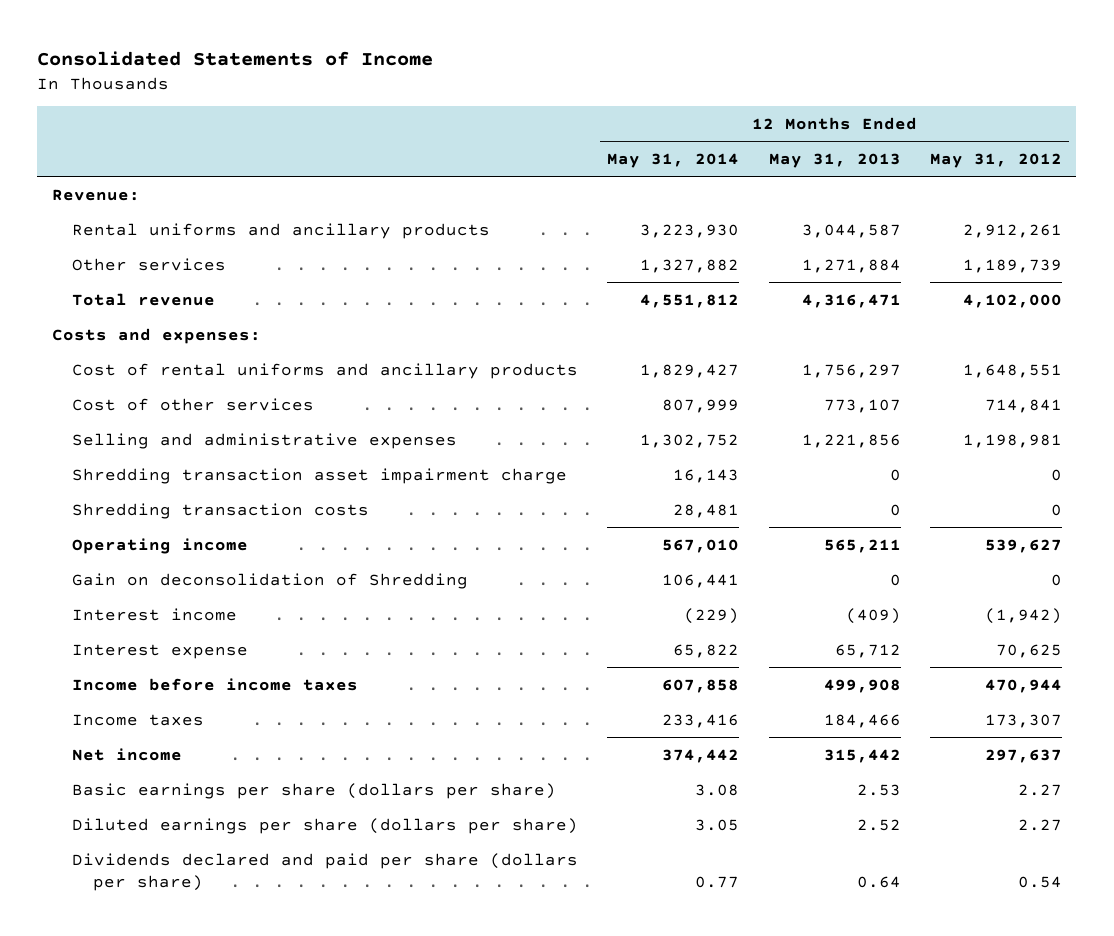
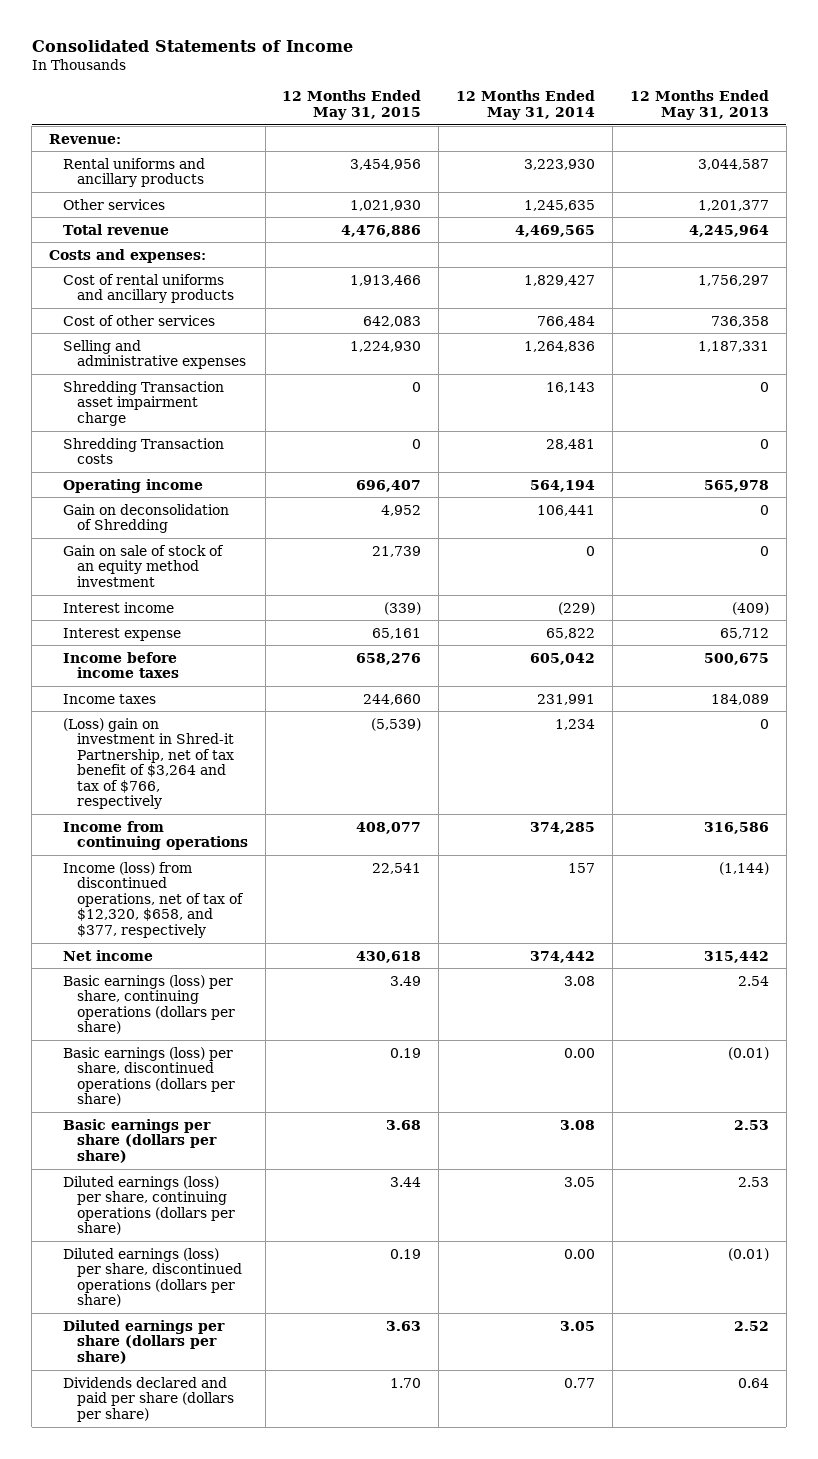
- | 12 Months Ended May 31, 2014 | 12 Months Ended May 31, 2013 | 12 Months Ended May 31, 2012
+ | 12 Months Ended May 31, 2015 | 12 Months Ended May 31, 2014 | 12 Months Ended May 31, 2013
- Other services | 1,327,882 | 1,271,884 | 1,189,739
- Total revenue | 4,551,812 | 4,316,471 | 4,102,000
+ Other services | 1,021,930 | 1,245,635 | 1,201,377
+ Total revenue | 4,476,886 | 4,469,565 | 4,245,964
- Cost of other services | 807,999 | 773,107 | 714,841
- Selling and administrative expenses | 1,302,752 | 1,221,856 | 1,198,981
- Shredding transaction asset impairment charge | 16,143 | 0 | 0
- Shredding transaction costs | 28,481 | 0 | 0
- Operating income | 567,010 | 565,211 | 539,627
+ Cost of other services | 642,083 | 766,484 | 736,358
+ Selling and administrative expenses | 1,224,930 | 1,264,836 | 1,187,331
+ Shredding Transaction asset impairment charge | 0 | 16,143 | 0
+ Shredding Transaction costs | 0 | 28,481 | 0
+ Operating income | 696,407 | 564,194 | 565,978
+ Gain on sale of stock of an equity method investment | 21,739 | 0 | 0
- Income before income taxes | 607,858 | 499,908 | 470,944
- Income taxes | 233,416 | 184,466 | 173,307
+ Income before income taxes | 658,276 | 605,042 | 500,675
+ Income taxes | 244,660 | 231,991 | 184,089
+ (Loss) gain on investment in Shred-it Partnership, net of tax benefit of $3,264 and tax of $766, respectively | (5,539) | 1,234 | 0
+ Income from continuing operations | 408,077 | 374,285 | 316,586
+ Income (loss) from discontinued operations, net of tax of $12,320, $658, and $377, respectively | 22,541 | 157 | (1,144)
+ Basic earnings (loss) per share, continuing operations (dollars per share) | 3.49 | 3.08 | 2.54
+ Basic earnings (loss) per share, discontinued operations (dollars per share) | 0.19 | 0.00 | (0.01)
+ Diluted earnings (loss) per share, continuing operations (dollars per share) | 3.44 | 3.05 | 2.53
+ Diluted earnings (loss) per share, discontinued operations (dollars per share) | 0.19 | 0.00 | (0.01)

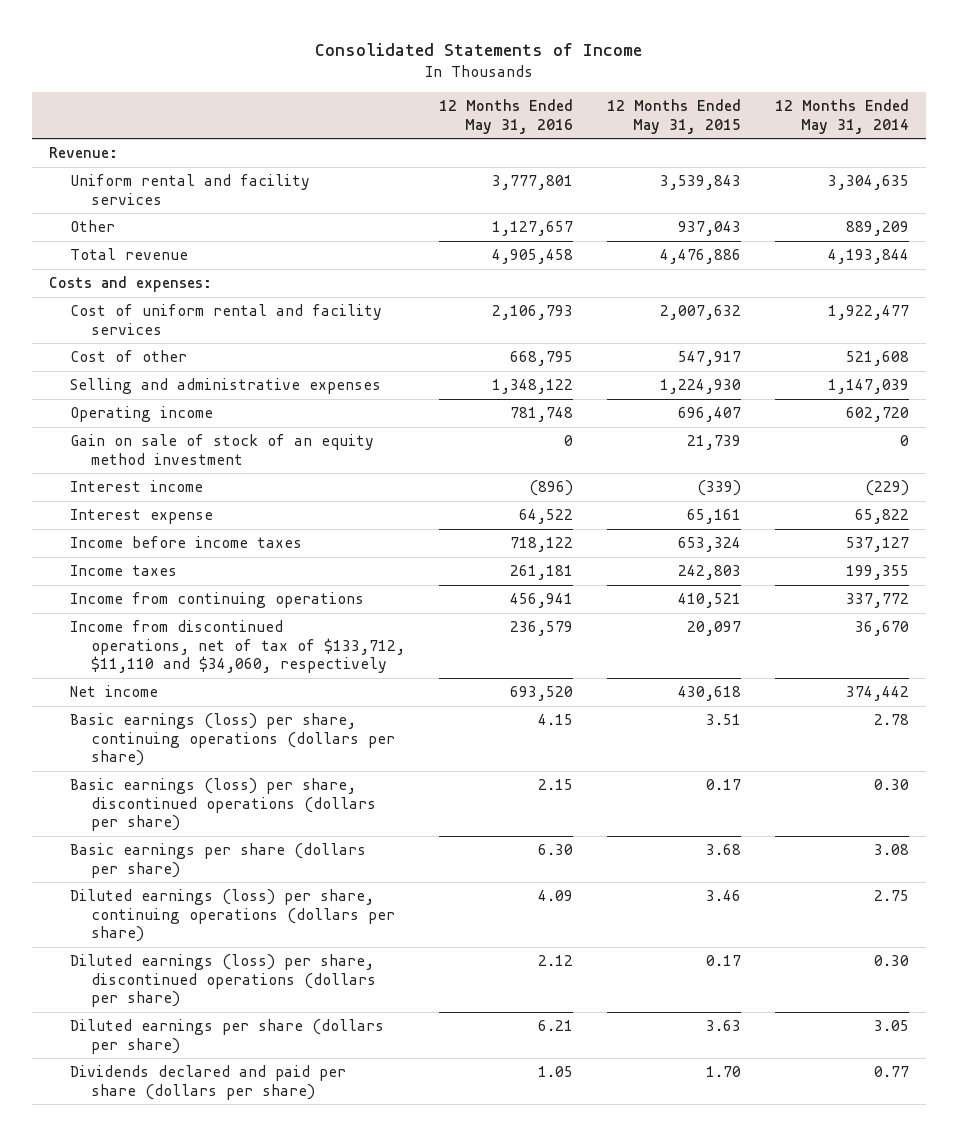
- | 12 Months Ended May 31, 2015 | 12 Months Ended May 31, 2014 | 12 Months Ended May 31, 2013
+ | 12 Months Ended May 31, 2016 | 12 Months Ended May 31, 2015 | 12 Months Ended May 31, 2014
- Rental uniforms and ancillary products | 3,454,956 | 3,223,930 | 3,044,587
- Other services | 1,021,930 | 1,245,635 | 1,201,377
- Total revenue | 4,476,886 | 4,469,565 | 4,245,964
+ Uniform rental and facility services | 3,777,801 | 3,539,843 | 3,304,635
+ Other | 1,127,657 | 937,043 | 889,209
+ Total revenue | 4,905,458 | 4,476,886 | 4,193,844
- Cost of rental uniforms and ancillary products | 1,913,466 | 1,829,427 | 1,756,297
- Cost of other services | 642,083 | 766,484 | 736,358
- Selling and administrative expenses | 1,224,930 | 1,264,836 | 1,187,331
- Shredding Transaction asset impairment charge | 0 | 16,143 | 0
- Shredding Transaction costs | 0 | 28,481 | 0
- Operating income | 696,407 | 564,194 | 565,978
- Gain on deconsolidation of Shredding | 4,952 | 106,441 | 0
+ Cost of uniform rental and facility services | 2,106,793 | 2,007,632 | 1,922,477
+ Cost of other | 668,795 | 547,917 | 521,608
+ Selling and administrative expenses | 1,348,122 | 1,224,930 | 1,147,039
+ Operating income | 781,748 | 696,407 | 602,720
- Income before income taxes | 658,276 | 605,042 | 500,675
- Income taxes | 244,660 | 231,991 | 184,089
- (Loss) gain on investment in Shred-it Partnership, net of tax benefit of $3,264 and tax of $766, respectively | (5,539) | 1,234 | 0
- Income from continuing operations | 408,077 | 374,285 | 316,586
- Income (loss) from discontinued operations, net of tax of $12,320, $658, and $377, respectively | 22,541 | 157 | (1,144)
+ Income before income taxes | 718,122 | 653,324 | 537,127
+ Income taxes | 261,181 | 242,803 | 199,355
+ Income from continuing operations | 456,941 | 410,521 | 337,772
+ Income from discontinued operations, net of tax of $133,712, $11,110 and $34,060, respectively | 236,579 | 20,097 | 36,670
- Basic earnings (loss) per share, continuing operations (dollars per share) | 3.49 | 3.08 | 2.54
- Basic earnings (loss) per share, discontinued operations (dollars per share) | 0.19 | 0.00 | (0.01)
+ Basic earnings (loss) per share, continuing operations (dollars per share) | 4.15 | 3.51 | 2.78
+ Basic earnings (loss) per share, discontinued operations (dollars per share) | 2.15 | 0.17 | 0.30
- Diluted earnings (loss) per share, continuing operations (dollars per share) | 3.44 | 3.05 | 2.53
- Diluted earnings (loss) per share, discontinued operations (dollars per share) | 0.19 | 0.00 | (0.01)
+ Diluted earnings (loss) per share, continuing operations (dollars per share) | 4.09 | 3.46 | 2.75
+ Diluted earnings (loss) per share, discontinued operations (dollars per share) | 2.12 | 0.17 | 0.30

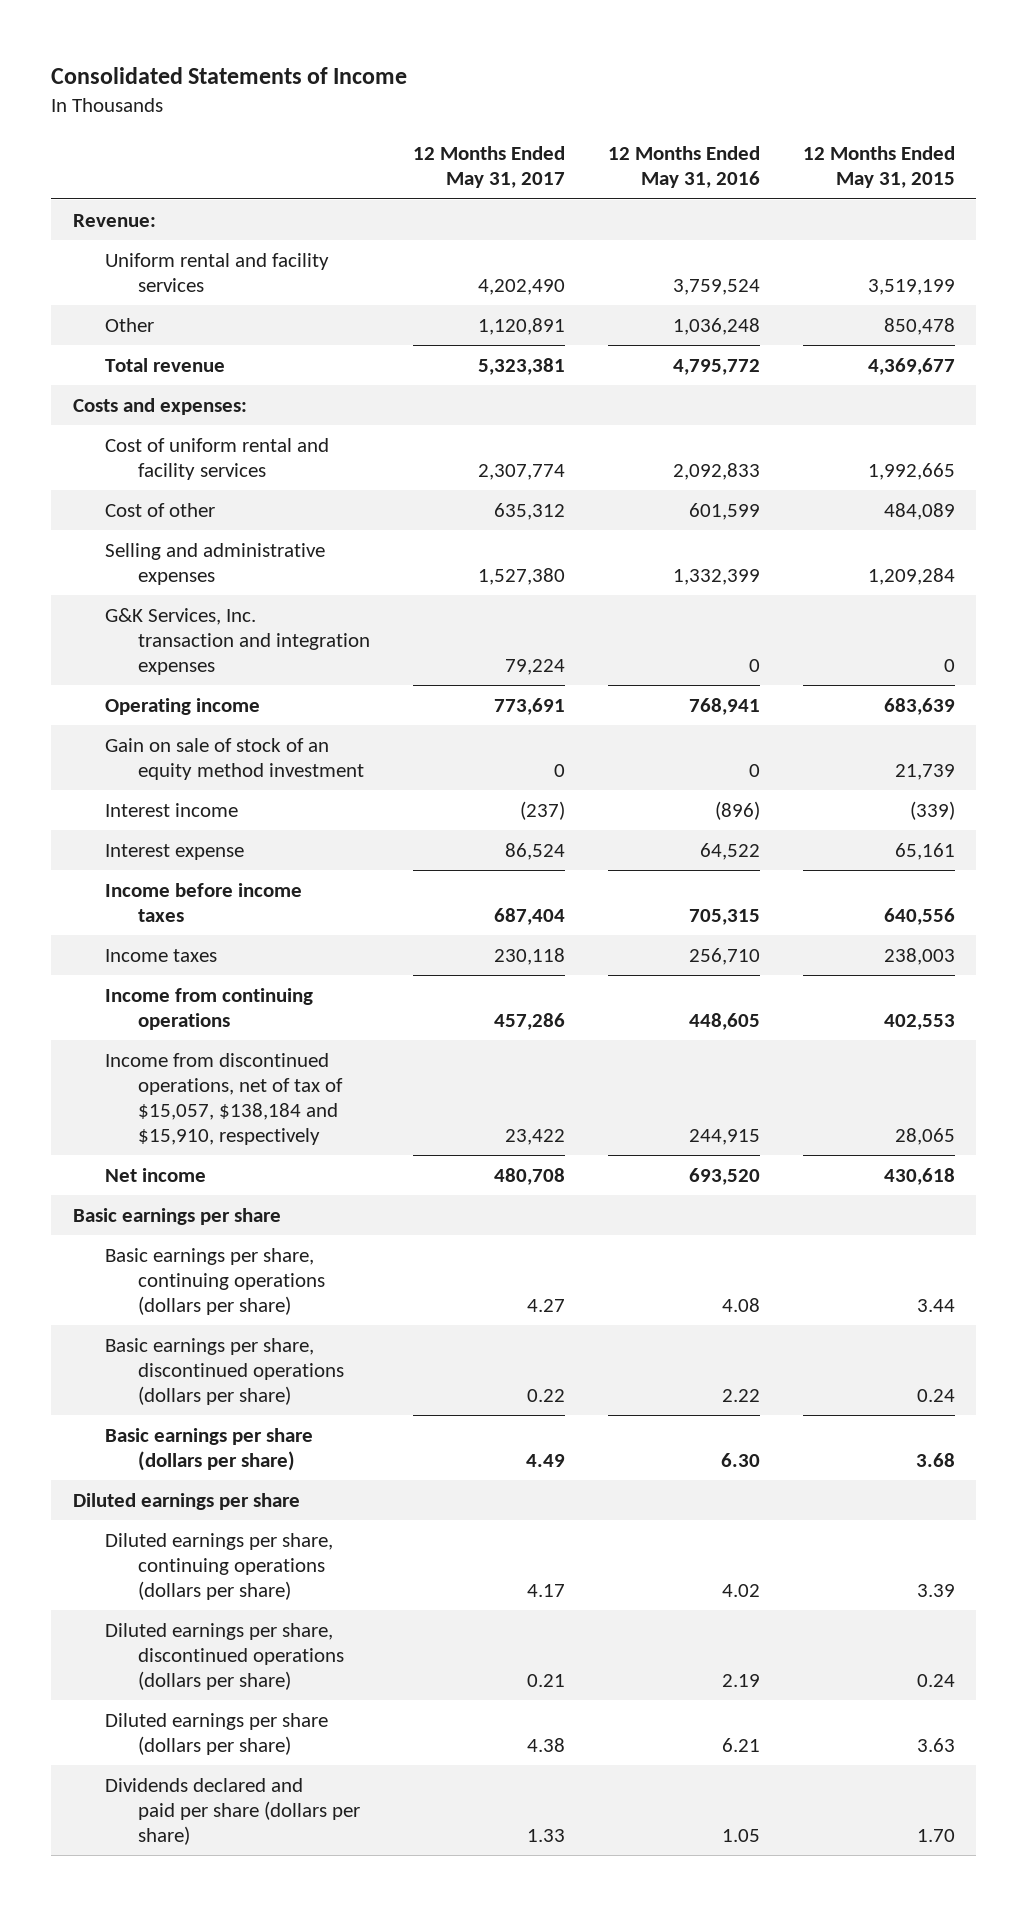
- | 12 Months Ended May 31, 2016 | 12 Months Ended May 31, 2015 | 12 Months Ended May 31, 2014
+ | 12 Months Ended May 31, 2017 | 12 Months Ended May 31, 2016 | 12 Months Ended May 31, 2015
- Uniform rental and facility services | 3,777,801 | 3,539,843 | 3,304,635
- Other | 1,127,657 | 937,043 | 889,209
- Total revenue | 4,905,458 | 4,476,886 | 4,193,844
+ Uniform rental and facility services | 4,202,490 | 3,759,524 | 3,519,199
+ Other | 1,120,891 | 1,036,248 | 850,478
+ Total revenue | 5,323,381 | 4,795,772 | 4,369,677
- Cost of uniform rental and facility services | 2,106,793 | 2,007,632 | 1,922,477
- Cost of other | 668,795 | 547,917 | 521,608
- Selling and administrative expenses | 1,348,122 | 1,224,930 | 1,147,039
- Operating income | 781,748 | 696,407 | 602,720
+ Cost of uniform rental and facility services | 2,307,774 | 2,092,833 | 1,992,665
+ Cost of other | 635,312 | 601,599 | 484,089
+ Selling and administrative expenses | 1,527,380 | 1,332,399 | 1,209,284
+ G&K Services, Inc. transaction and integration expenses | 79,224 | 0 | 0
+ Operating income | 773,691 | 768,941 | 683,639
- Income before income taxes | 718,122 | 653,324 | 537,127
- Income taxes | 261,181 | 242,803 | 199,355
- Income from continuing operations | 456,941 | 410,521 | 337,772
- Income from discontinued operations, net of tax of $133,712, $11,110 and $34,060, respectively | 236,579 | 20,097 | 36,670
+ Income before income taxes | 687,404 | 705,315 | 640,556
+ Income taxes | 230,118 | 256,710 | 238,003
+ Income from continuing operations | 457,286 | 448,605 | 402,553
+ Income from discontinued operations, net of tax of $15,057, $138,184 and $15,910, respectively | 23,422 | 244,915 | 28,065
- Basic earnings (loss) per share, continuing operations (dollars per share) | 4.15 | 3.51 | 2.78
- Basic earnings (loss) per share, discontinued operations (dollars per share) | 2.15 | 0.17 | 0.30
+ Basic earnings per share
+ Basic earnings per share, continuing operations (dollars per share) | 4.27 | 4.08 | 3.44
+ Basic earnings per share, discontinued operations (dollars per share) | 0.22 | 2.22 | 0.24
- Diluted earnings (loss) per share, continuing operations (dollars per share) | 4.09 | 3.46 | 2.75
- Diluted earnings (loss) per share, discontinued operations (dollars per share) | 2.12 | 0.17 | 0.30
+ Diluted earnings per share
+ Diluted earnings per share, continuing operations (dollars per share) | 4.17 | 4.02 | 3.39
+ Diluted earnings per share, discontinued operations (dollars per share) | 0.21 | 2.19 | 0.24

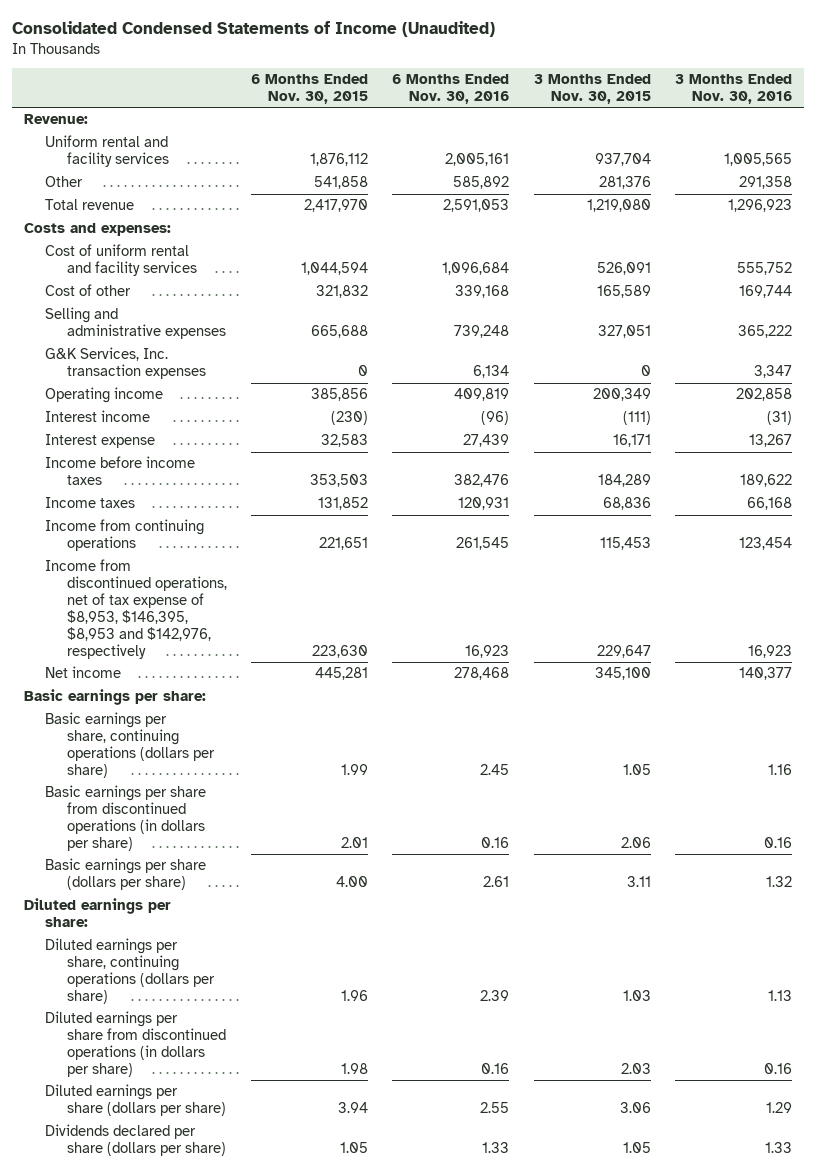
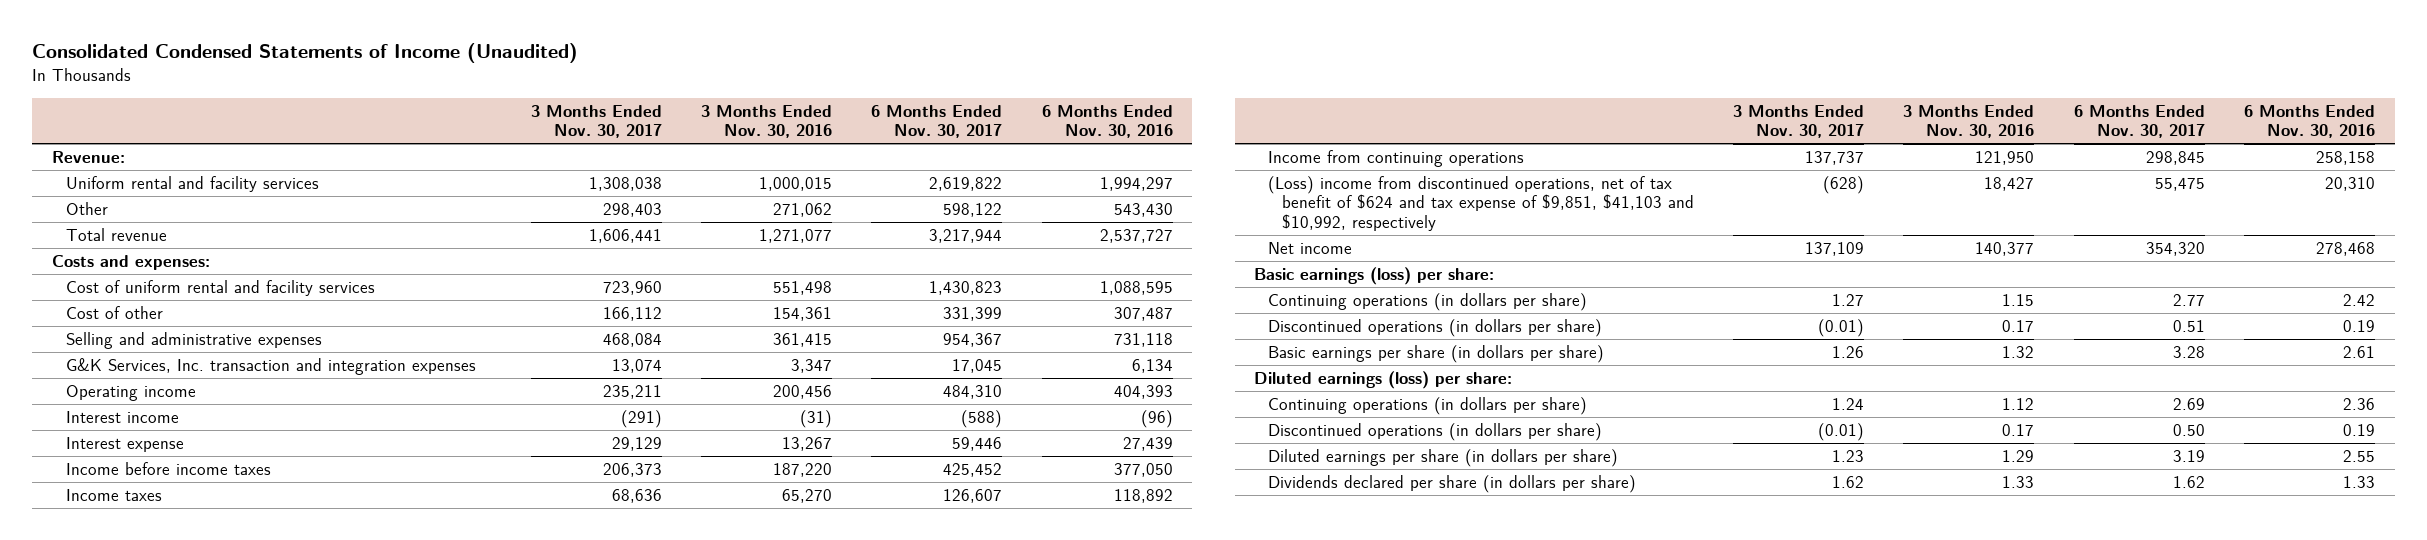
- | 6 Months Ended Nov. 30, 2015 | 6 Months Ended Nov. 30, 2016 | 3 Months Ended Nov. 30, 2015 | 3 Months Ended Nov. 30, 2016
+ | 3 Months Ended Nov. 30, 2017 | 3 Months Ended Nov. 30, 2016 | 6 Months Ended Nov. 30, 2017 | 6 Months Ended Nov. 30, 2016
- Uniform rental and facility services | 1,876,112 | 2,005,161 | 937,704 | 1,005,565
- Other | 541,858 | 585,892 | 281,376 | 291,358
- Total revenue | 2,417,970 | 2,591,053 | 1,219,080 | 1,296,923
+ Uniform rental and facility services | 1,308,038 | 1,000,015 | 2,619,822 | 1,994,297
+ Other | 298,403 | 271,062 | 598,122 | 543,430
+ Total revenue | 1,606,441 | 1,271,077 | 3,217,944 | 2,537,727
- Cost of uniform rental and facility services | 1,044,594 | 1,096,684 | 526,091 | 555,752
- Cost of other | 321,832 | 339,168 | 165,589 | 169,744
- Selling and administrative expenses | 665,688 | 739,248 | 327,051 | 365,222
- G&K Services, Inc. transaction expenses | 0 | 6,134 | 0 | 3,347
- Operating income | 385,856 | 409,819 | 200,349 | 202,858
+ Cost of uniform rental and facility services | 723,960 | 551,498 | 1,430,823 | 1,088,595
+ Cost of other | 166,112 | 154,361 | 331,399 | 307,487
+ Selling and administrative expenses | 468,084 | 361,415 | 954,367 | 731,118
+ G&K Services, Inc. transaction and integration expenses | 13,074 | 3,347 | 17,045 | 6,134
+ Operating income | 235,211 | 200,456 | 484,310 | 404,393
- Income before income taxes | 353,503 | 382,476 | 184,289 | 189,622
- Income taxes | 131,852 | 120,931 | 68,836 | 66,168
- Income from continuing operations | 221,651 | 261,545 | 115,453 | 123,454
- Income from discontinued operations, net of tax expense of $8,953, $146,395, $8,953 and $142,976, respectively | 223,630 | 16,923 | 229,647 | 16,923
+ Income before income taxes | 206,373 | 187,220 | 425,452 | 377,050
+ Income taxes | 68,636 | 65,270 | 126,607 | 118,892
+ Income from continuing operations | 137,737 | 121,950 | 298,845 | 258,158
+ (Loss) income from discontinued operations, net of tax benefit of $624 and tax expense of $9,851, $41,103 and $10,992, respectively | (628) | 18,427 | 55,475 | 20,310
- Basic earnings per share:
- Basic earnings per share, continuing operations (dollars per share) | 1.99 | 2.45 | 1.05 | 1.16
- Basic earnings per share from discontinued operations (in dollars per share) | 2.01 | 0.16 | 2.06 | 0.16
- Basic earnings per share (dollars per share) | 4.00 | 2.61 | 3.11 | 1.32
- Diluted earnings per share:
- Diluted earnings per share, continuing operations (dollars per share) | 1.96 | 2.39 | 1.03 | 1.13
- Diluted earnings per share from discontinued operations (in dollars per share) | 1.98 | 0.16 | 2.03 | 0.16
- Diluted earnings per share (dollars per share) | 3.94 | 2.55 | 3.06 | 1.29
- Dividends declared per share (dollars per share) | 1.05 | 1.33 | 1.05 | 1.33
+ Basic earnings (loss) per share:
+ Continuing operations (in dollars per share) | 1.27 | 1.15 | 2.77 | 2.42
+ Discontinued operations (in dollars per share) | (0.01) | 0.17 | 0.51 | 0.19
+ Basic earnings per share (in dollars per share) | 1.26 | 1.32 | 3.28 | 2.61
+ Diluted earnings (loss) per share:
+ Continuing operations (in dollars per share) | 1.24 | 1.12 | 2.69 | 2.36
+ Discontinued operations (in dollars per share) | (0.01) | 0.17 | 0.50 | 0.19
+ Diluted earnings per share (in dollars per share) | 1.23 | 1.29 | 3.19 | 2.55
+ Dividends declared per share (in dollars per share) | 1.62 | 1.33 | 1.62 | 1.33

